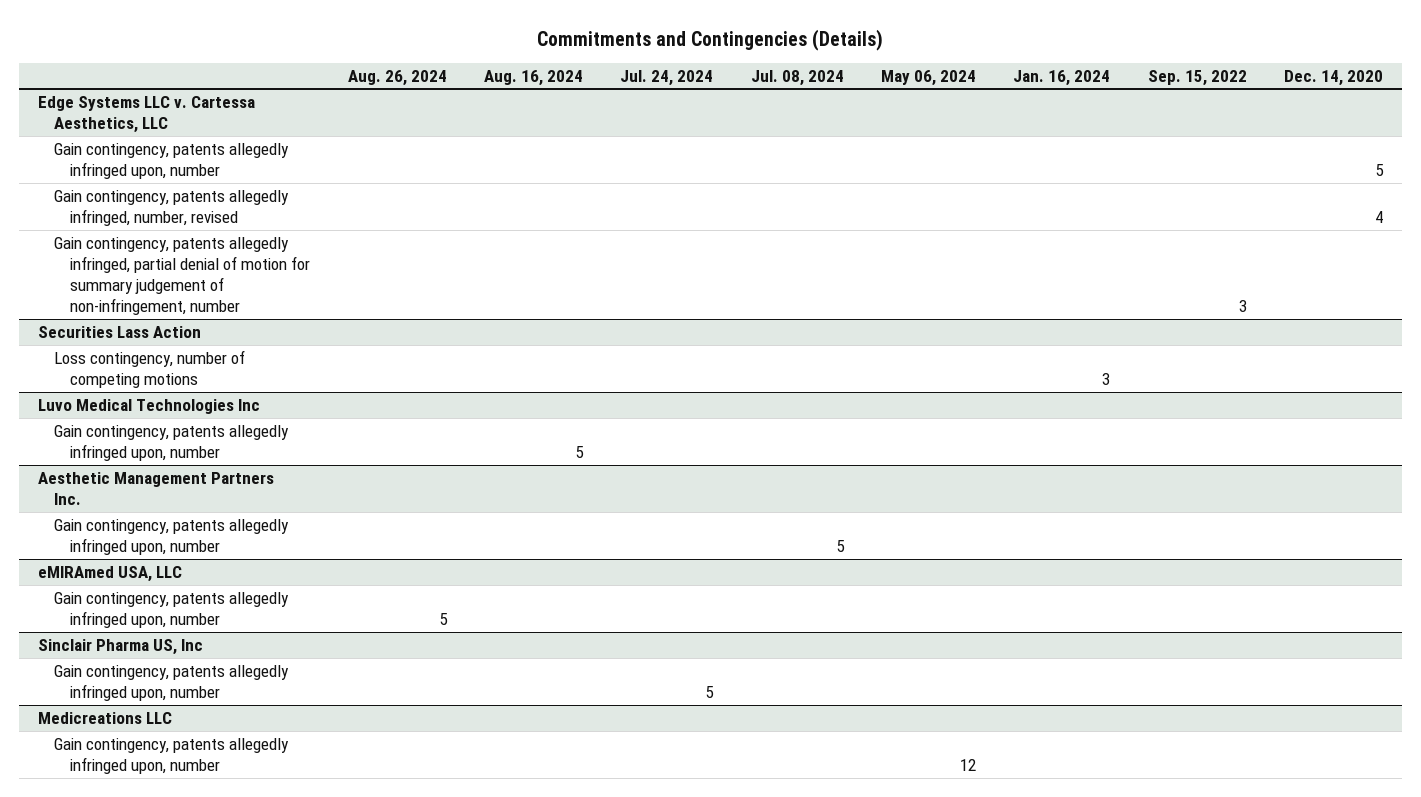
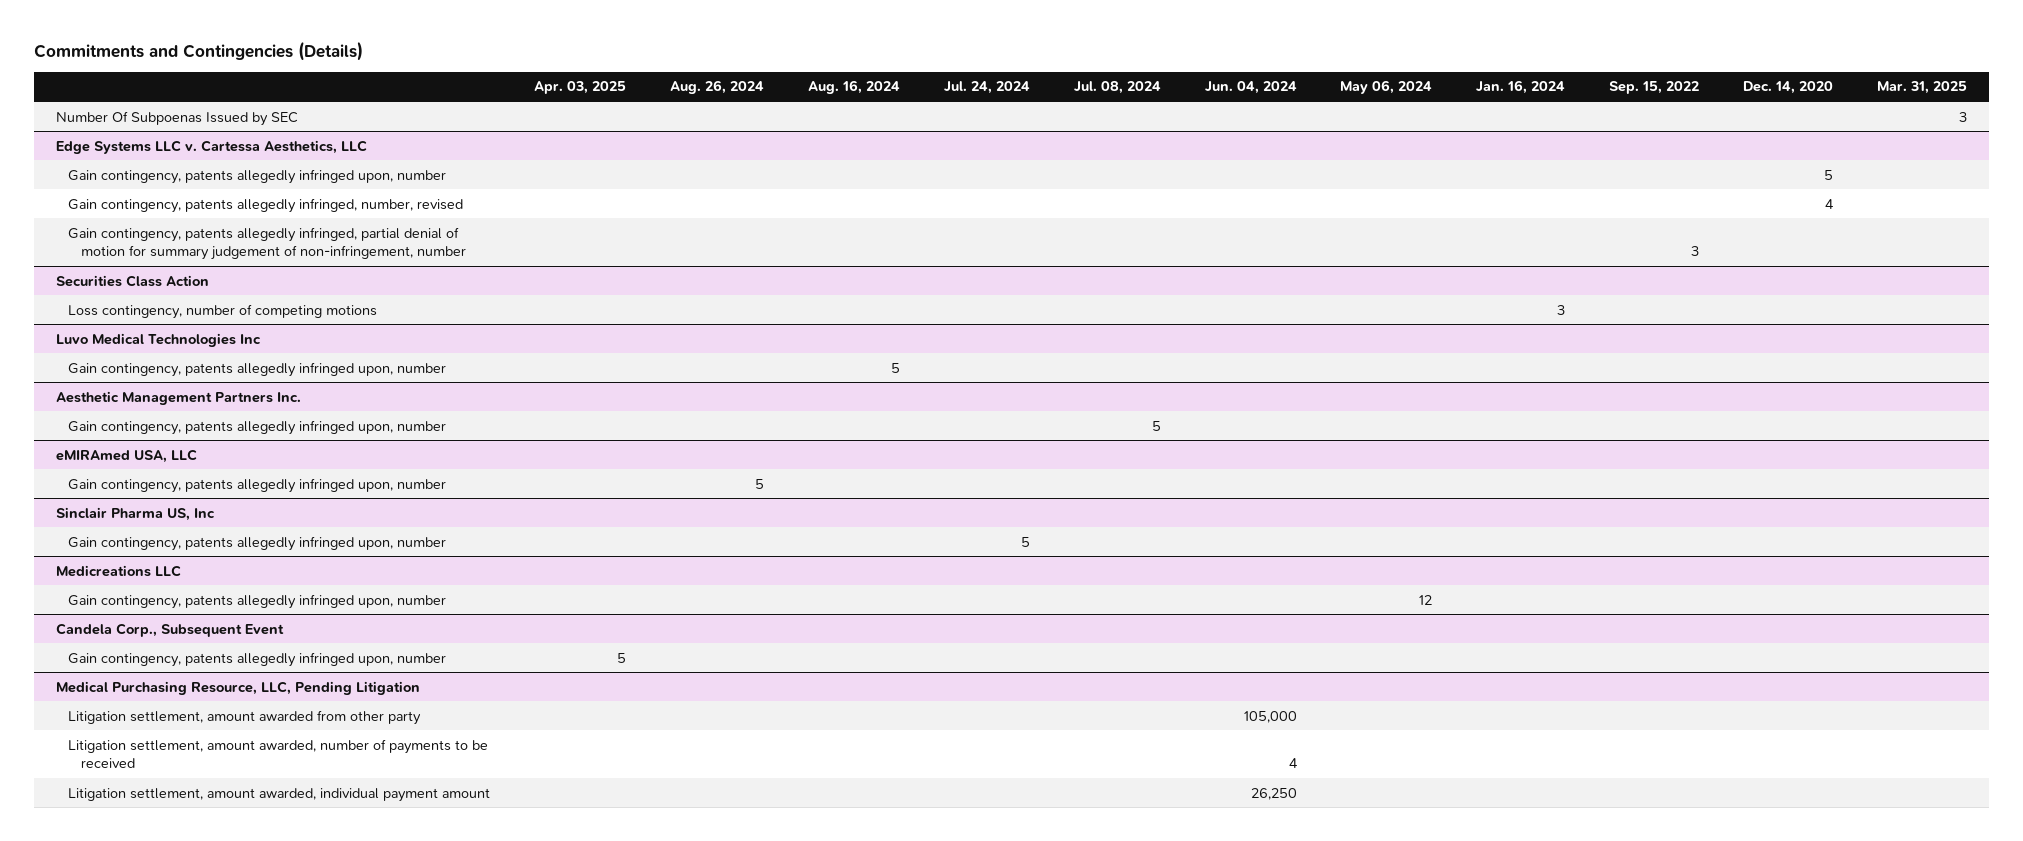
- | Aug. 26, 2024 | Aug. 16, 2024 | Jul. 24, 2024 | Jul. 08, 2024 | May 06, 2024 | Jan. 16, 2024 | Sep. 15, 2022 | Dec. 14, 2020
+ | Apr. 03, 2025 | Aug. 26, 2024 | Aug. 16, 2024 | Jul. 24, 2024 | Jul. 08, 2024 | Jun. 04, 2024 | May 06, 2024 | Jan. 16, 2024 | Sep. 15, 2022 | Dec. 14, 2020 | Mar. 31, 2025
+ Number Of Subpoenas Issued by SEC | | | | | | | | | | | 3
- Securities Lass Action
+ Securities Class Action
+ Candela Corp., Subsequent Event
+ Gain contingency, patents allegedly infringed upon, number | 5 | | | | | | | | | |
+ Medical Purchasing Resource, LLC, Pending Litigation
+ Litigation settlement, amount awarded from other party | | | | | | 105,000 | | | | |
+ Litigation settlement, amount awarded, number of payments to be received | | | | | | 4 | | | | |
+ Litigation settlement, amount awarded, individual payment amount | | | | | | 26,250 | | | | |

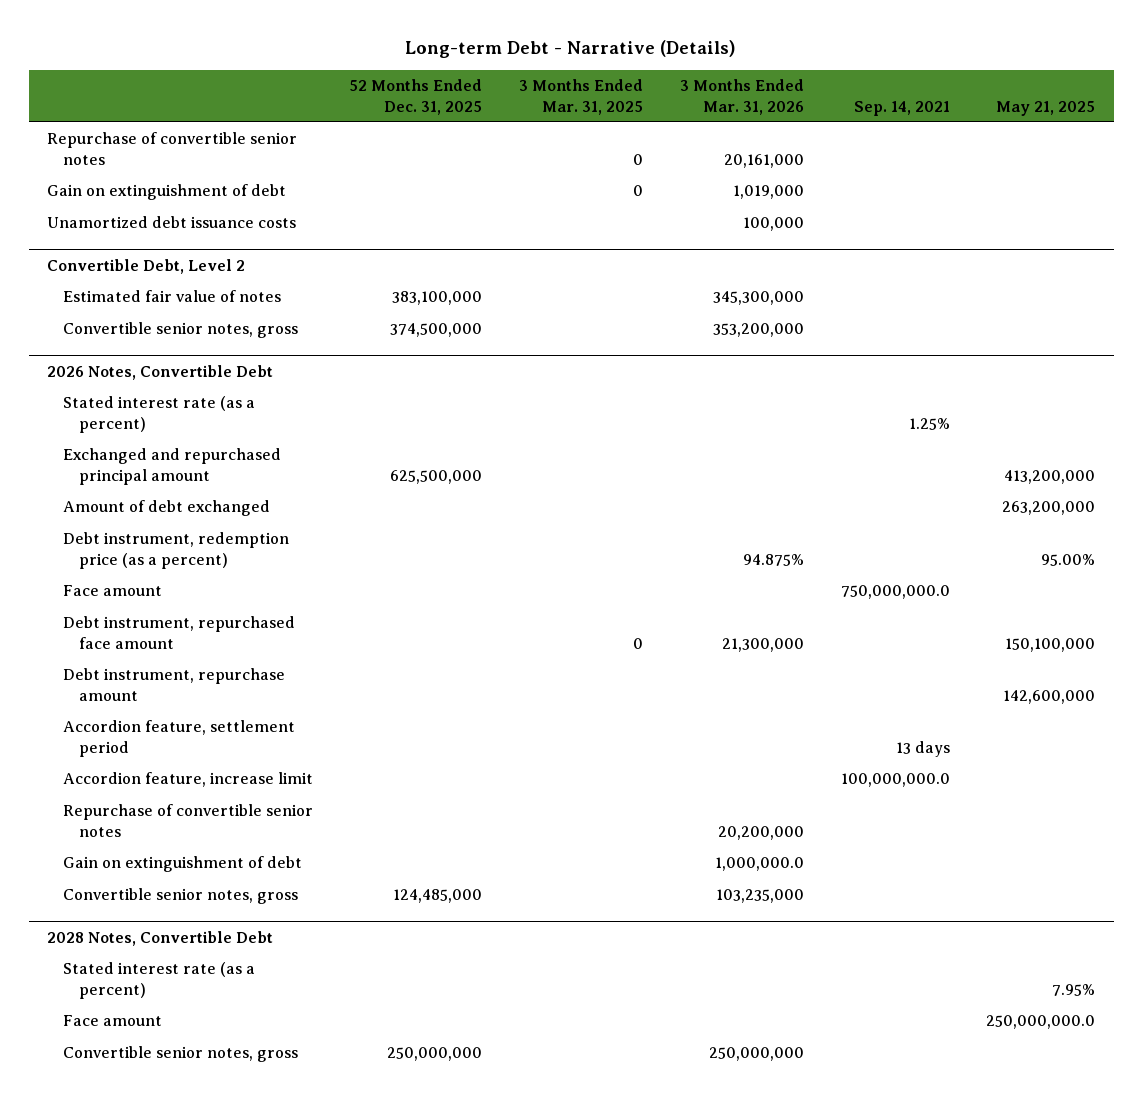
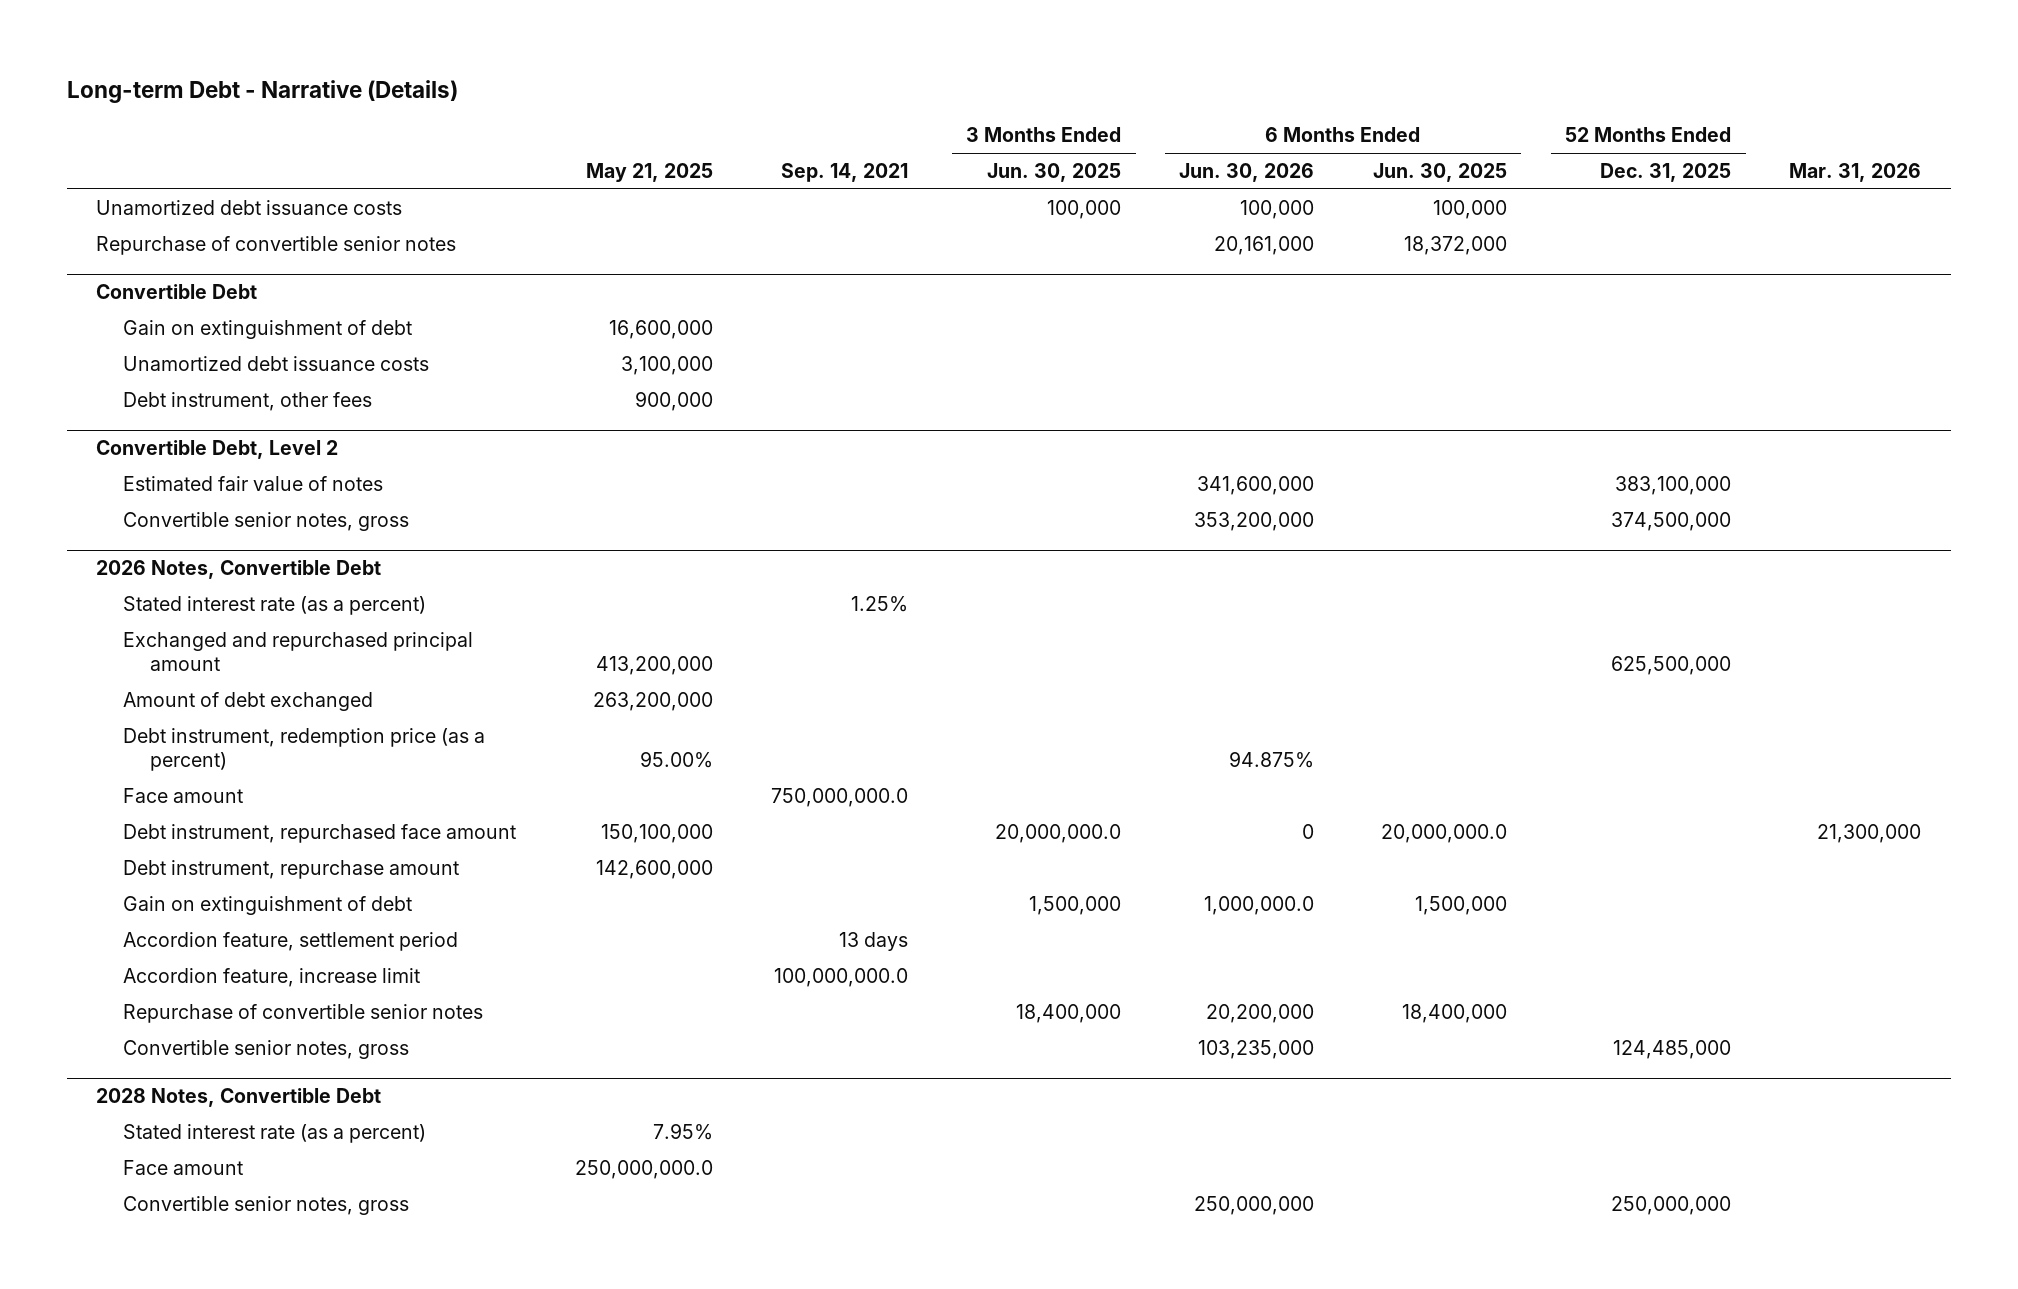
- | 52 Months Ended Dec. 31, 2025 | 3 Months Ended Mar. 31, 2025 | 3 Months Ended Mar. 31, 2026 | Sep. 14, 2021 | May 21, 2025
+ | May 21, 2025 | Sep. 14, 2021 | 3 Months Ended Jun. 30, 2025 | 6 Months Ended Jun. 30, 2026 | 6 Months Ended Jun. 30, 2025 | 52 Months Ended Dec. 31, 2025 | Mar. 31, 2026
- Gain on extinguishment of debt | | 0 | 1,019,000 | |
moved down: Repurchase of convertible senior notes | | | | 20,161,000 | 18,372,000 | |
+ Convertible Debt
+ Gain on extinguishment of debt | 16,600,000 | | | | | |
+ Unamortized debt issuance costs | 3,100,000 | | | | | |
+ Debt instrument, other fees | 900,000 | | | | | |
@ 2026 Notes, Convertible Debt
moved up: Gain on extinguishment of debt | | | 1,500,000 | 1,000,000.0 | 1,500,000 | |

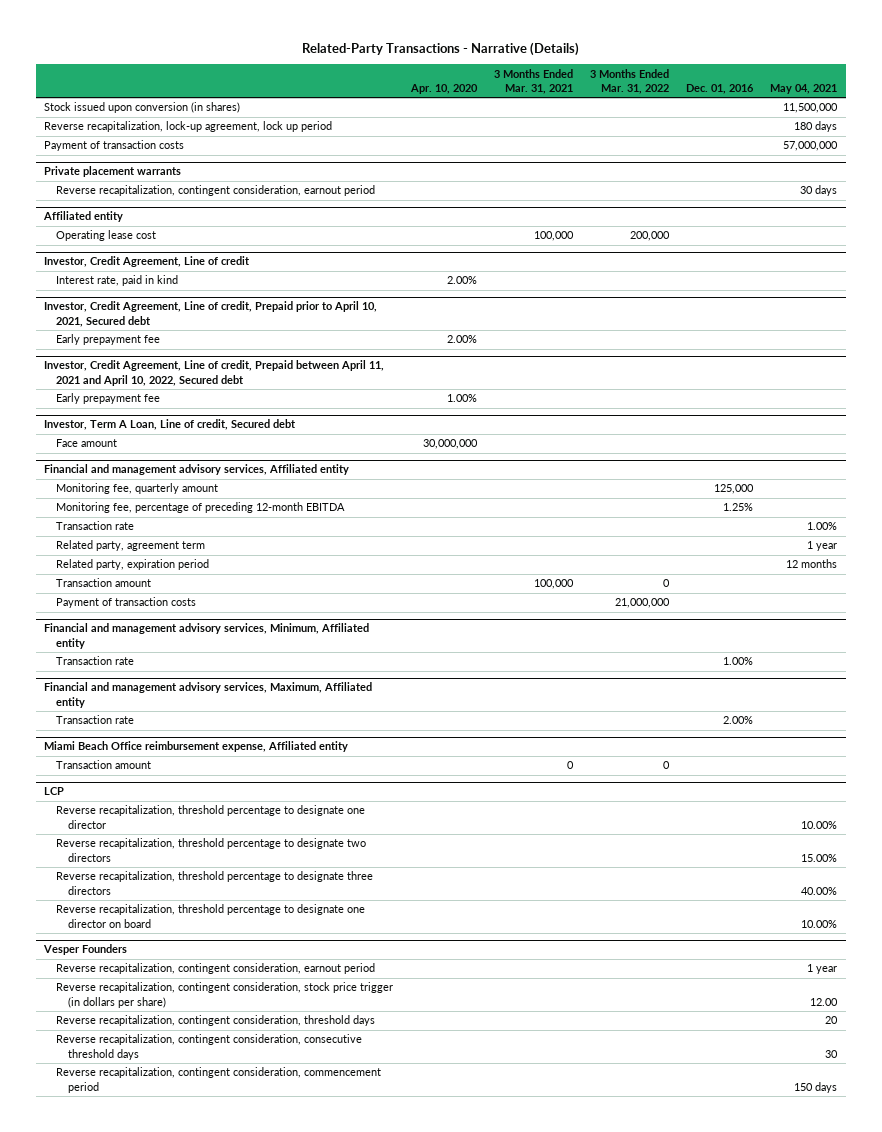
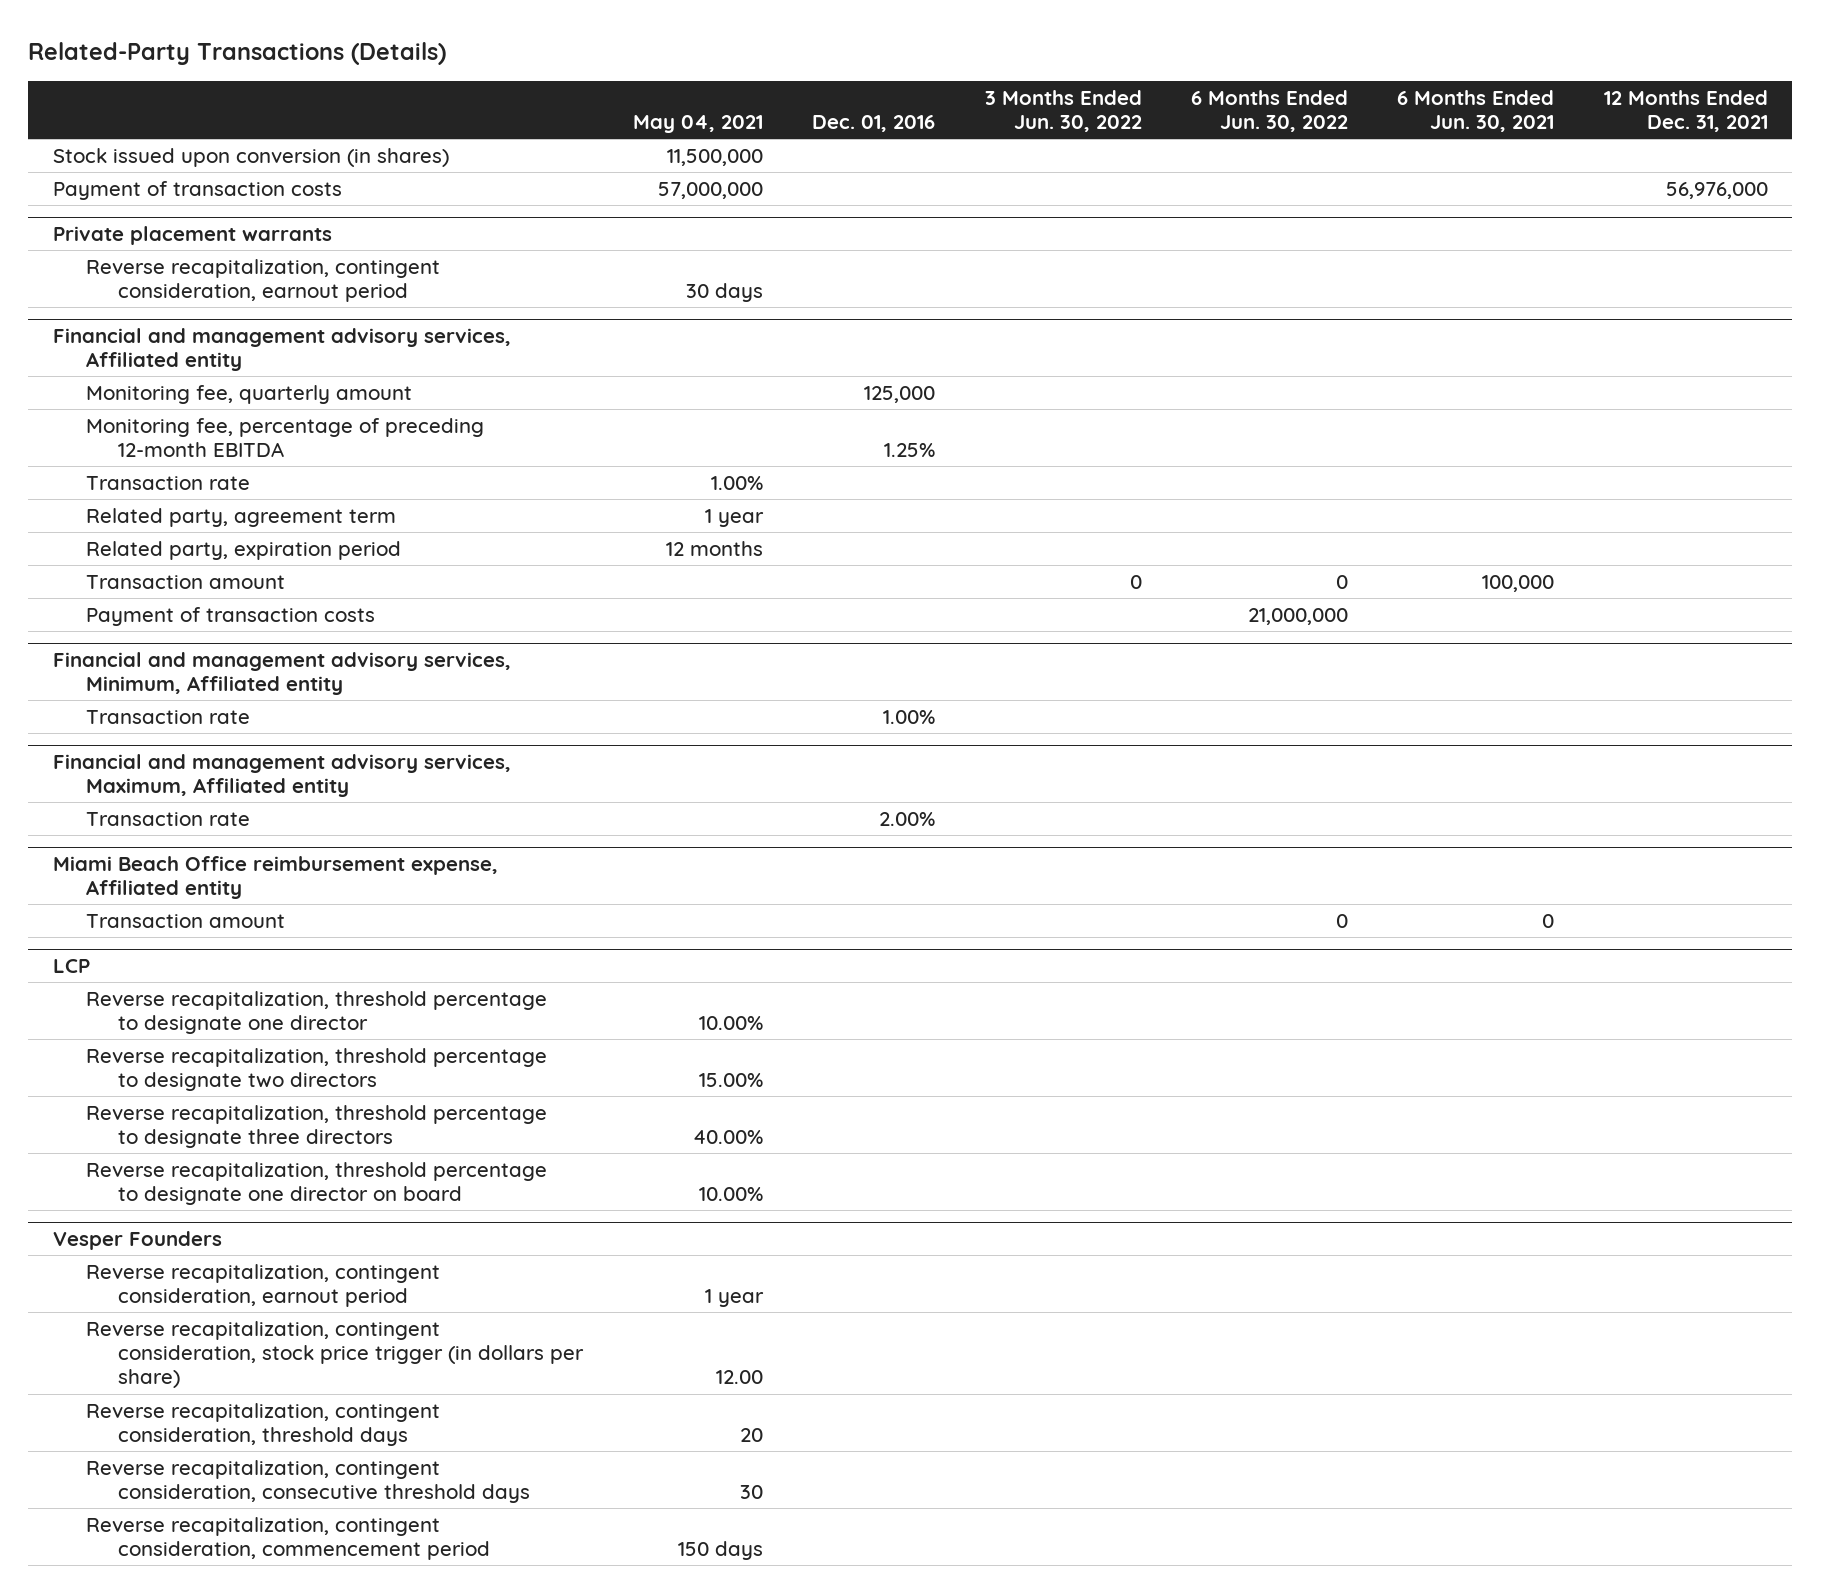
- Related-Party Transactions - Narrative (Details)
+ Related-Party Transactions (Details)
- | Apr. 10, 2020 | 3 Months Ended Mar. 31, 2021 | 3 Months Ended Mar. 31, 2022 | Dec. 01, 2016 | May 04, 2021
+ | May 04, 2021 | Dec. 01, 2016 | 3 Months Ended Jun. 30, 2022 | 6 Months Ended Jun. 30, 2022 | 6 Months Ended Jun. 30, 2021 | 12 Months Ended Dec. 31, 2021
- Reverse recapitalization, lock-up agreement, lock up period | | | | | 180 days
- Affiliated entity
- Operating lease cost | | 100,000 | 200,000 | |
- Investor, Credit Agreement, Line of credit
- Interest rate, paid in kind | 2.00% | | | |
- Investor, Credit Agreement, Line of credit, Prepaid prior to April 10, 2021, Secured debt
- Early prepayment fee | 2.00% | | | |
- Investor, Credit Agreement, Line of credit, Prepaid between April 11, 2021 and April 10, 2022, Secured debt
- Early prepayment fee | 1.00% | | | |
- Investor, Term A Loan, Line of credit, Secured debt
- Face amount | 30,000,000 | | | |

